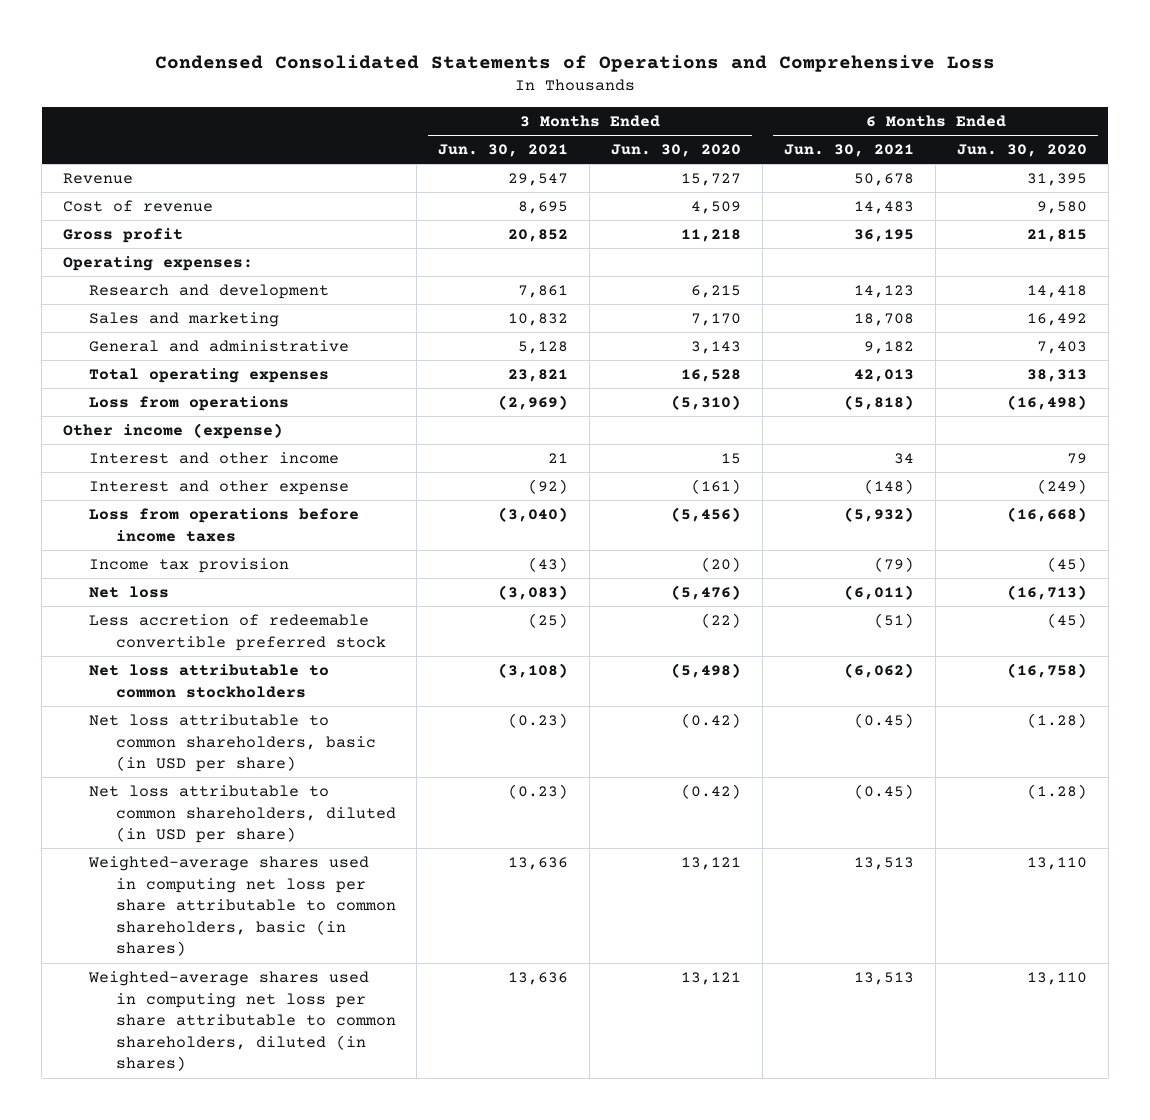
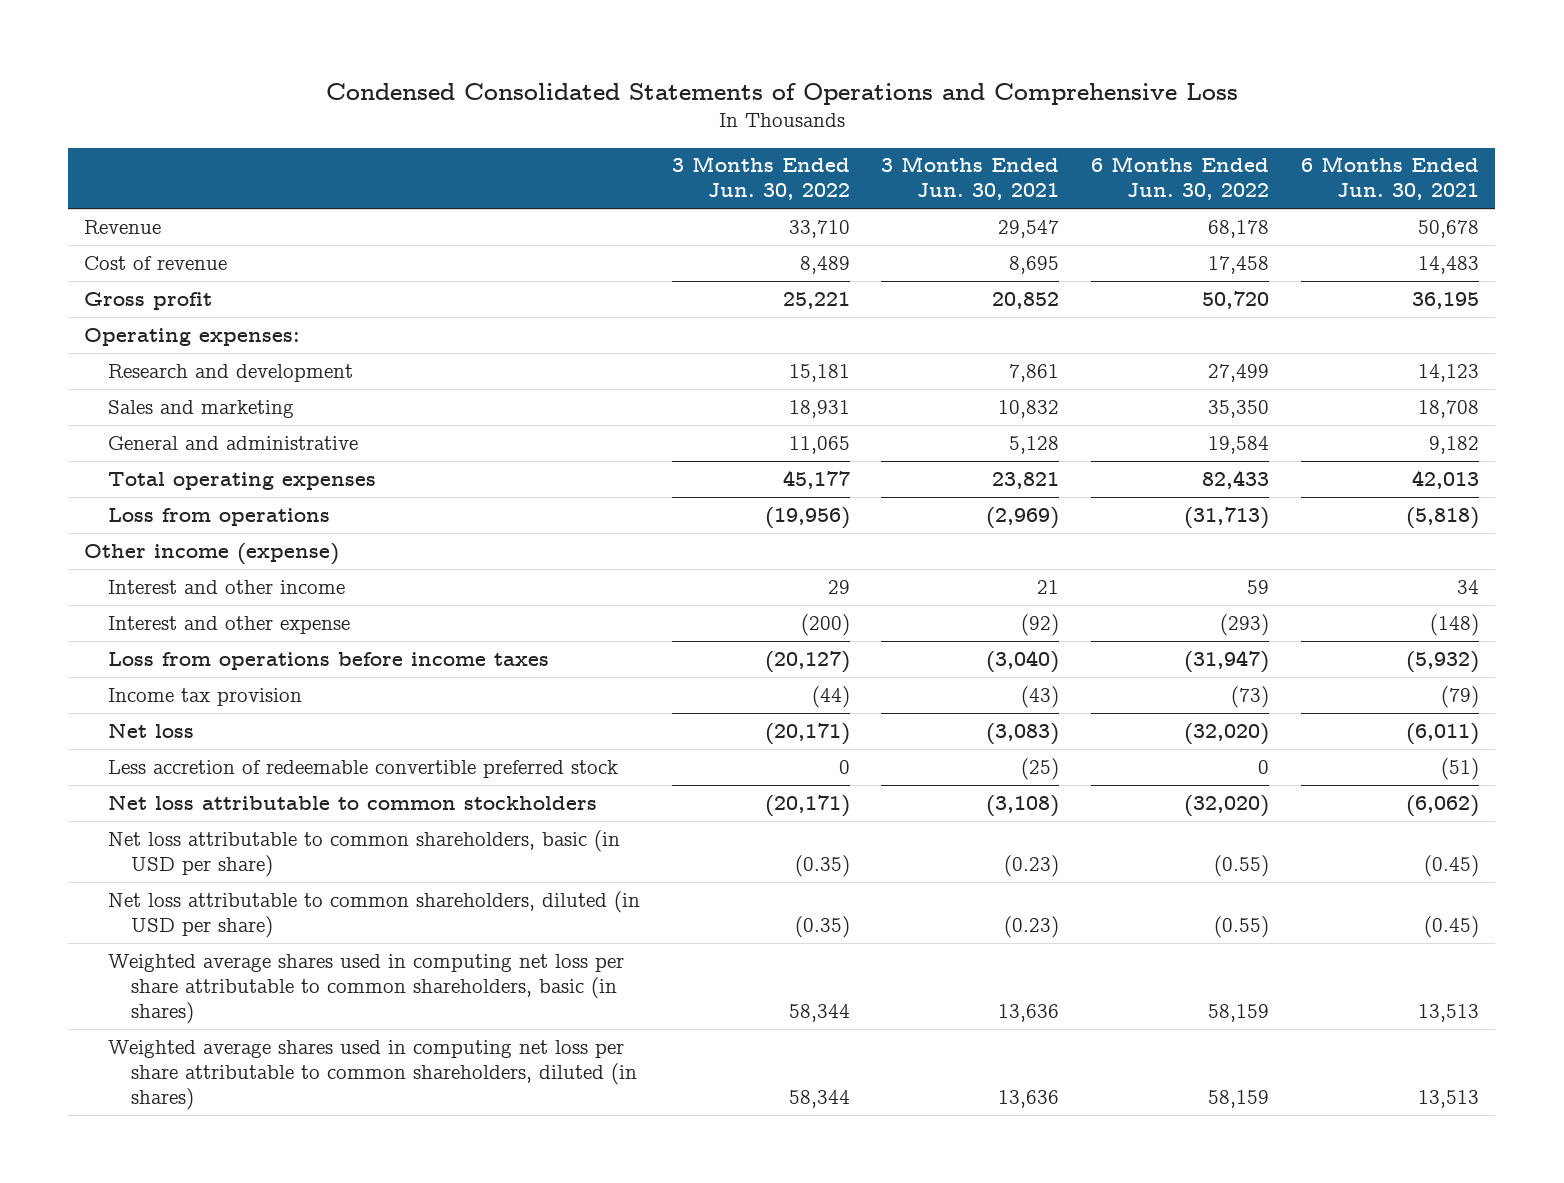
- | 3 Months Ended Jun. 30, 2021 | 3 Months Ended Jun. 30, 2020 | 6 Months Ended Jun. 30, 2021 | 6 Months Ended Jun. 30, 2020
+ | 3 Months Ended Jun. 30, 2022 | 3 Months Ended Jun. 30, 2021 | 6 Months Ended Jun. 30, 2022 | 6 Months Ended Jun. 30, 2021
- Weighted-average shares used in computing net loss per share attributable to common shareholders, basic (in shares) | 13,636 | 13,121 | 13,513 | 13,110
- Weighted-average shares used in computing net loss per share attributable to common shareholders, diluted (in shares) | 13,636 | 13,121 | 13,513 | 13,110
+ Weighted average shares used in computing net loss per share attributable to common shareholders, basic (in shares) | 58,344 | 13,636 | 58,159 | 13,513
+ Weighted average shares used in computing net loss per share attributable to common shareholders, diluted (in shares) | 58,344 | 13,636 | 58,159 | 13,513

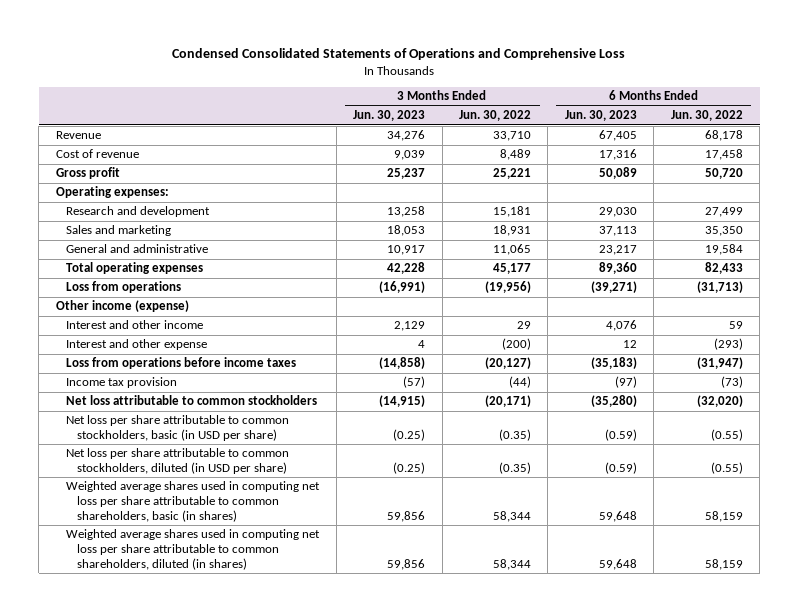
- | 3 Months Ended Jun. 30, 2022 | 3 Months Ended Jun. 30, 2021 | 6 Months Ended Jun. 30, 2022 | 6 Months Ended Jun. 30, 2021
+ | 3 Months Ended Jun. 30, 2023 | 3 Months Ended Jun. 30, 2022 | 6 Months Ended Jun. 30, 2023 | 6 Months Ended Jun. 30, 2022
- Net loss | (20,171) | (3,083) | (32,020) | (6,011)
- Less accretion of redeemable convertible preferred stock | 0 | (25) | 0 | (51)
- Net loss attributable to common shareholders, basic (in USD per share) | (0.35) | (0.23) | (0.55) | (0.45)
- Net loss attributable to common shareholders, diluted (in USD per share) | (0.35) | (0.23) | (0.55) | (0.45)
+ Net loss per share attributable to common stockholders, basic (in USD per share) | (0.25) | (0.35) | (0.59) | (0.55)
+ Net loss per share attributable to common stockholders, diluted (in USD per share) | (0.25) | (0.35) | (0.59) | (0.55)

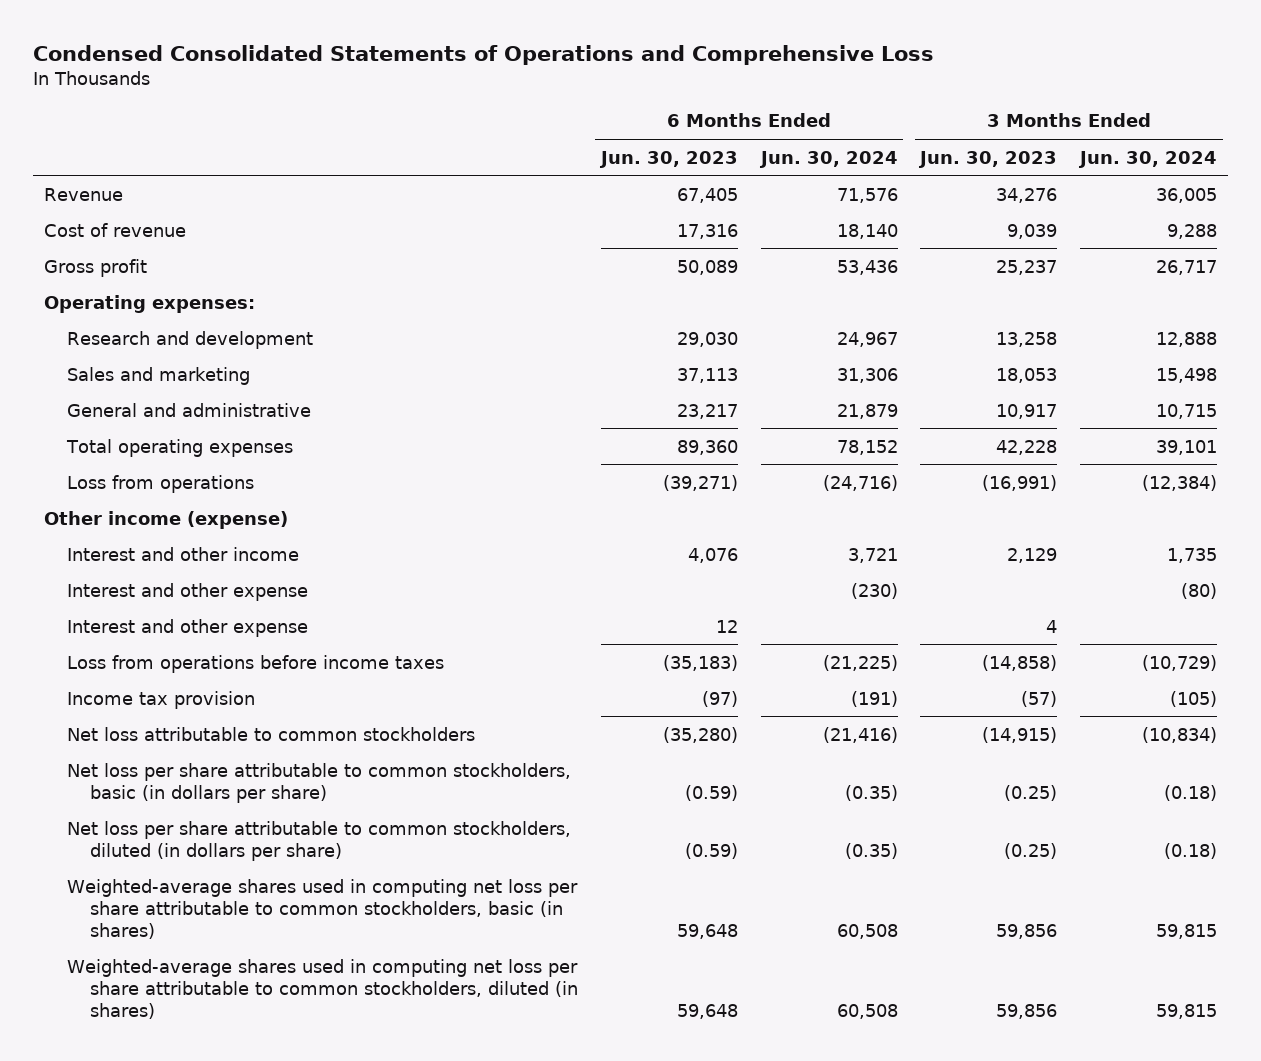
- | 3 Months Ended Jun. 30, 2023 | 3 Months Ended Jun. 30, 2022 | 6 Months Ended Jun. 30, 2023 | 6 Months Ended Jun. 30, 2022
+ | 6 Months Ended Jun. 30, 2023 | 6 Months Ended Jun. 30, 2024 | 3 Months Ended Jun. 30, 2023 | 3 Months Ended Jun. 30, 2024
+ Interest and other expense | | (230) | | (80)
- Net loss per share attributable to common stockholders, basic (in USD per share) | (0.25) | (0.35) | (0.59) | (0.55)
- Net loss per share attributable to common stockholders, diluted (in USD per share) | (0.25) | (0.35) | (0.59) | (0.55)
- Weighted average shares used in computing net loss per share attributable to common shareholders, basic (in shares) | 59,856 | 58,344 | 59,648 | 58,159
- Weighted average shares used in computing net loss per share attributable to common shareholders, diluted (in shares) | 59,856 | 58,344 | 59,648 | 58,159
+ Net loss per share attributable to common stockholders, basic (in dollars per share) | (0.59) | (0.35) | (0.25) | (0.18)
+ Net loss per share attributable to common stockholders, diluted (in dollars per share) | (0.59) | (0.35) | (0.25) | (0.18)
+ Weighted-average shares used in computing net loss per share attributable to common stockholders, basic (in shares) | 59,648 | 60,508 | 59,856 | 59,815
+ Weighted-average shares used in computing net loss per share attributable to common stockholders, diluted (in shares) | 59,648 | 60,508 | 59,856 | 59,815

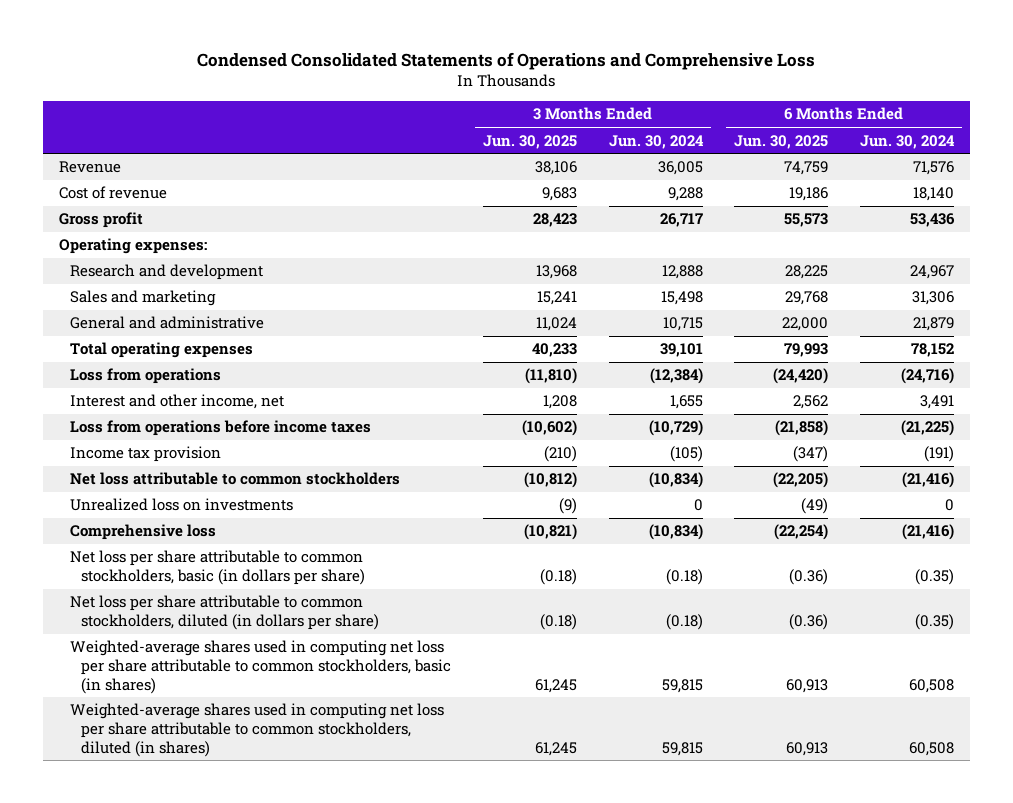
- | 6 Months Ended Jun. 30, 2023 | 6 Months Ended Jun. 30, 2024 | 3 Months Ended Jun. 30, 2023 | 3 Months Ended Jun. 30, 2024
+ | 3 Months Ended Jun. 30, 2025 | 3 Months Ended Jun. 30, 2024 | 6 Months Ended Jun. 30, 2025 | 6 Months Ended Jun. 30, 2024
- Other income (expense)
- Interest and other income | 4,076 | 3,721 | 2,129 | 1,735
- Interest and other expense | | (230) | | (80)
- Interest and other expense | 12 | | 4 |
+ Interest and other income, net | 1,208 | 1,655 | 2,562 | 3,491
+ Unrealized loss on investments | (9) | 0 | (49) | 0
+ Comprehensive loss | (10,821) | (10,834) | (22,254) | (21,416)

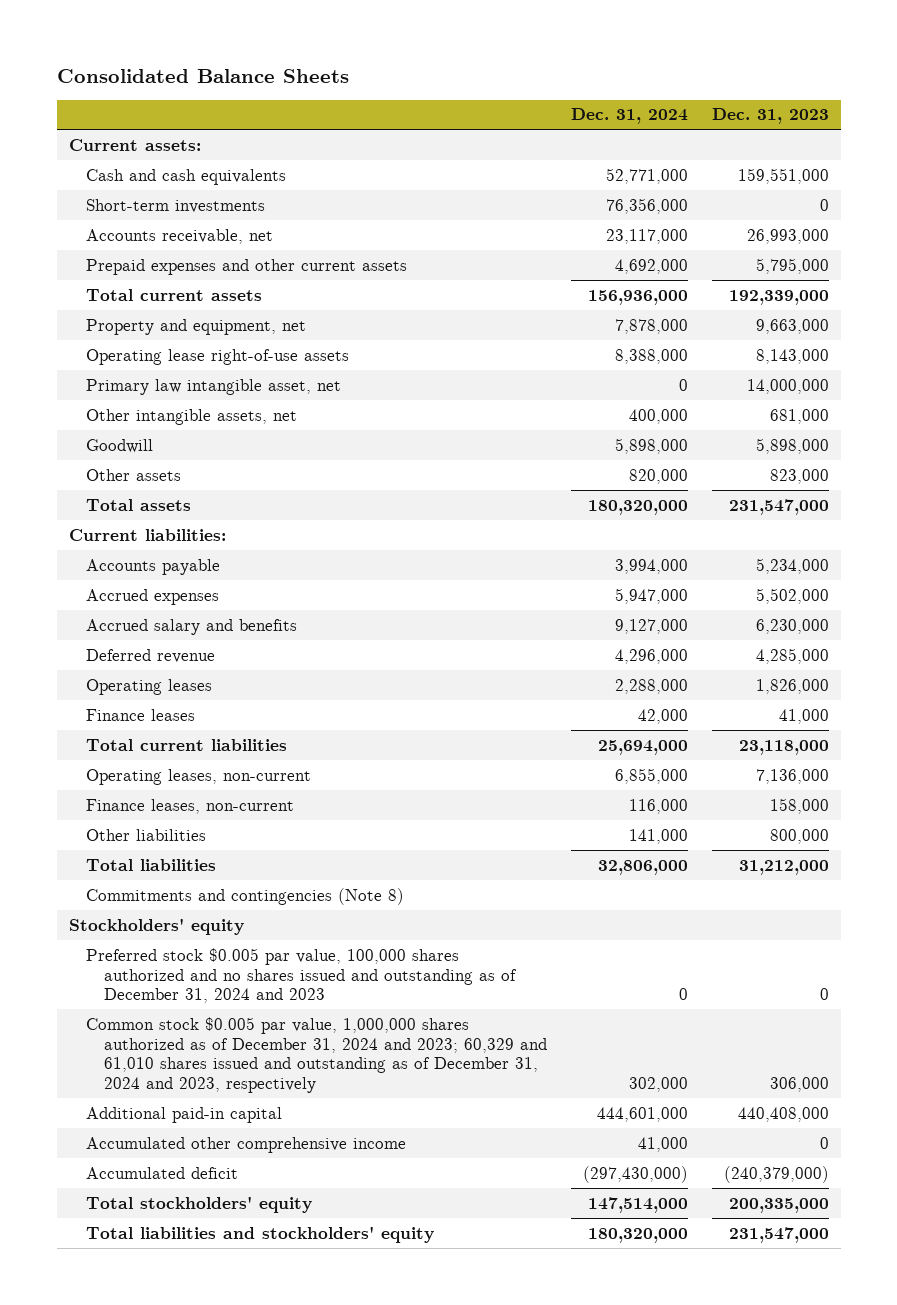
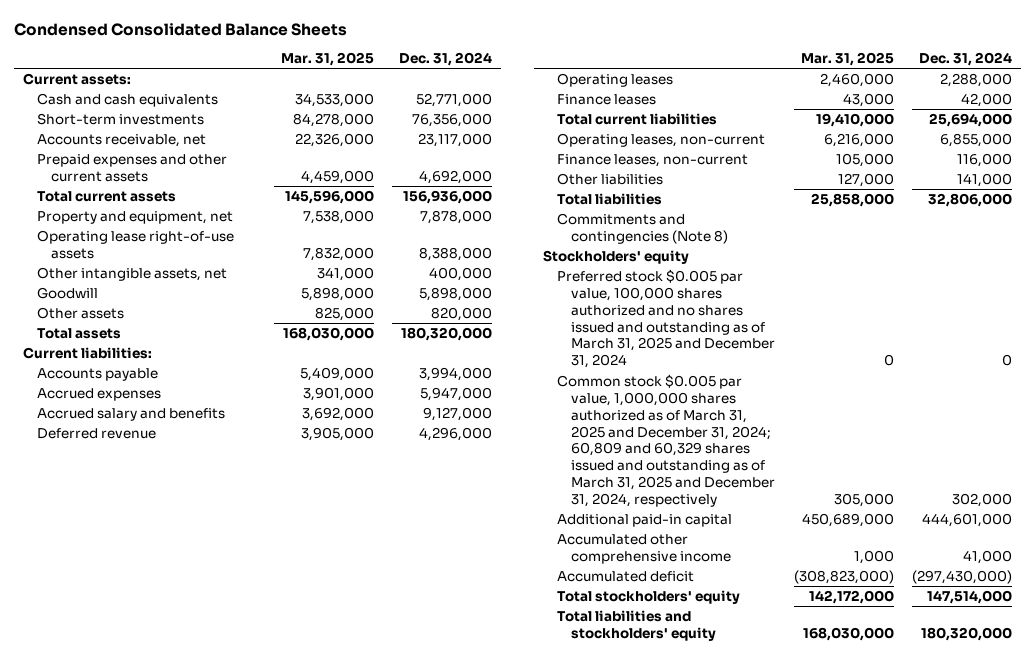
- Consolidated Balance Sheets
+ Condensed Consolidated Balance Sheets
- | Dec. 31, 2024 | Dec. 31, 2023
+ | Mar. 31, 2025 | Dec. 31, 2024
- Primary law intangible asset, net | 0 | 14,000,000
- Preferred stock $0.005 par value, 100,000 shares authorized and no shares issued and outstanding as of December 31, 2024 and 2023 | 0 | 0
- Common stock $0.005 par value, 1,000,000 shares authorized as of December 31, 2024 and 2023; 60,329 and 61,010 shares issued and outstanding as of December 31, 2024 and 2023, respectively | 302,000 | 306,000
+ Preferred stock $0.005 par value, 100,000 shares authorized and no shares issued and outstanding as of March 31, 2025 and December 31, 2024 | 0 | 0
+ Common stock $0.005 par value, 1,000,000 shares authorized as of March 31, 2025 and December 31, 2024; 60,809 and 60,329 shares issued and outstanding as of March 31, 2025 and December 31, 2024, respectively | 305,000 | 302,000

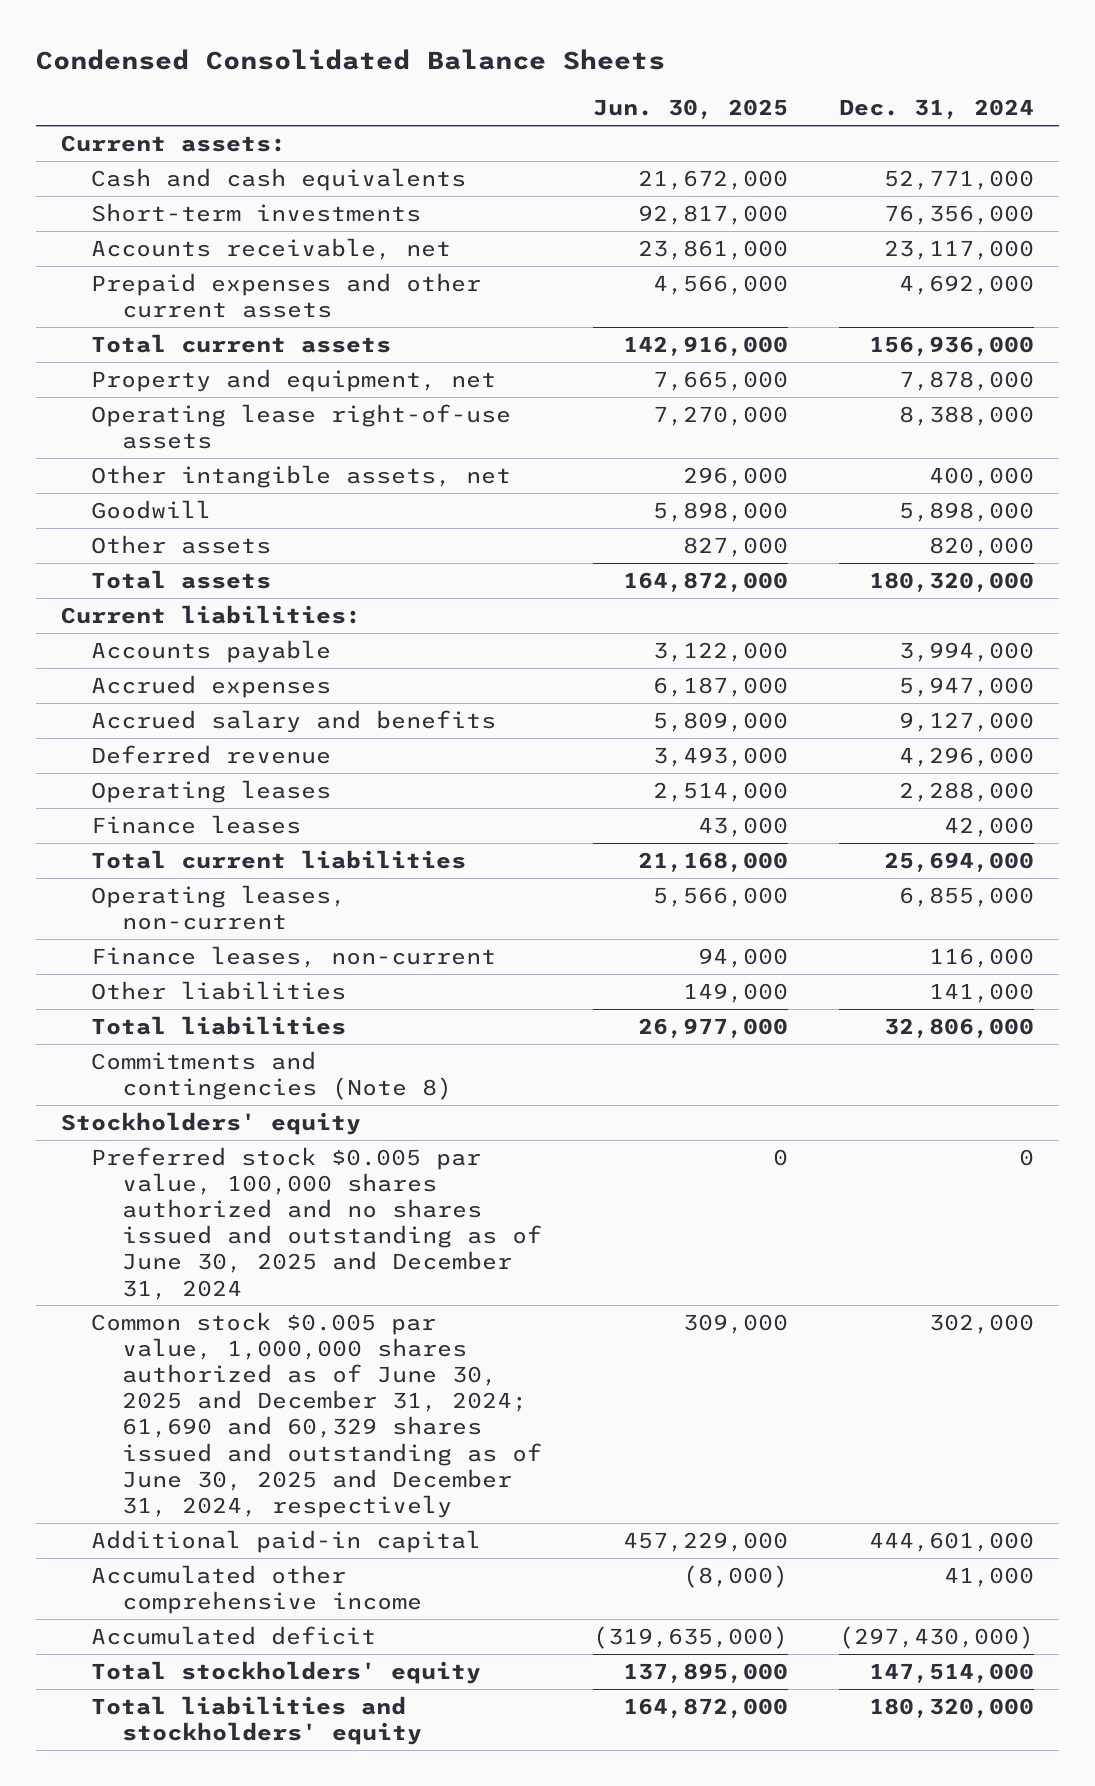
- | Mar. 31, 2025 | Dec. 31, 2024
+ | Jun. 30, 2025 | Dec. 31, 2024
- Preferred stock $0.005 par value, 100,000 shares authorized and no shares issued and outstanding as of March 31, 2025 and December 31, 2024 | 0 | 0
- Common stock $0.005 par value, 1,000,000 shares authorized as of March 31, 2025 and December 31, 2024; 60,809 and 60,329 shares issued and outstanding as of March 31, 2025 and December 31, 2024, respectively | 305,000 | 302,000
+ Preferred stock $0.005 par value, 100,000 shares authorized and no shares issued and outstanding as of June 30, 2025 and December 31, 2024 | 0 | 0
+ Common stock $0.005 par value, 1,000,000 shares authorized as of June 30, 2025 and December 31, 2024; 61,690 and 60,329 shares issued and outstanding as of June 30, 2025 and December 31, 2024, respectively | 309,000 | 302,000

